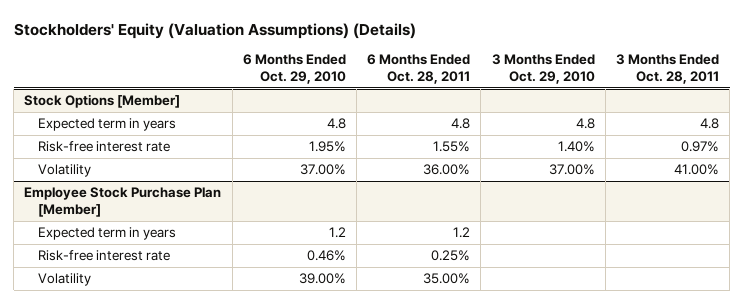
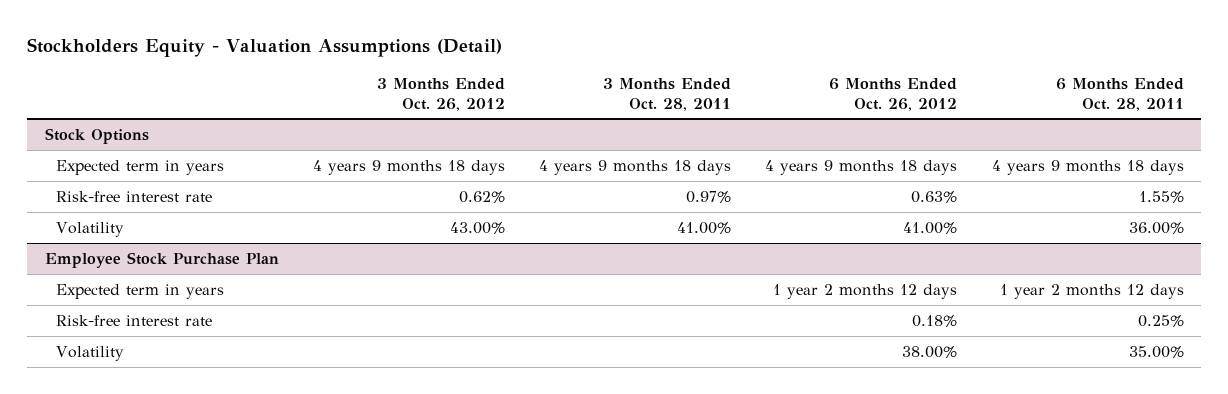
- Stockholders' Equity (Valuation Assumptions) (Details)
+ Stockholders Equity - Valuation Assumptions (Detail)
- | 6 Months Ended Oct. 29, 2010 | 6 Months Ended Oct. 28, 2011 | 3 Months Ended Oct. 29, 2010 | 3 Months Ended Oct. 28, 2011
+ | 3 Months Ended Oct. 26, 2012 | 3 Months Ended Oct. 28, 2011 | 6 Months Ended Oct. 26, 2012 | 6 Months Ended Oct. 28, 2011
- Stock Options [Member]
- Expected term in years | 4.8 | 4.8 | 4.8 | 4.8
+ Stock Options
+ Expected term in years | 4 years 9 months 18 days | 4 years 9 months 18 days | 4 years 9 months 18 days | 4 years 9 months 18 days
- Employee Stock Purchase Plan [Member]
- Expected term in years | 1.2 | 1.2 | |
+ Employee Stock Purchase Plan
+ Expected term in years | | | 1 year 2 months 12 days | 1 year 2 months 12 days

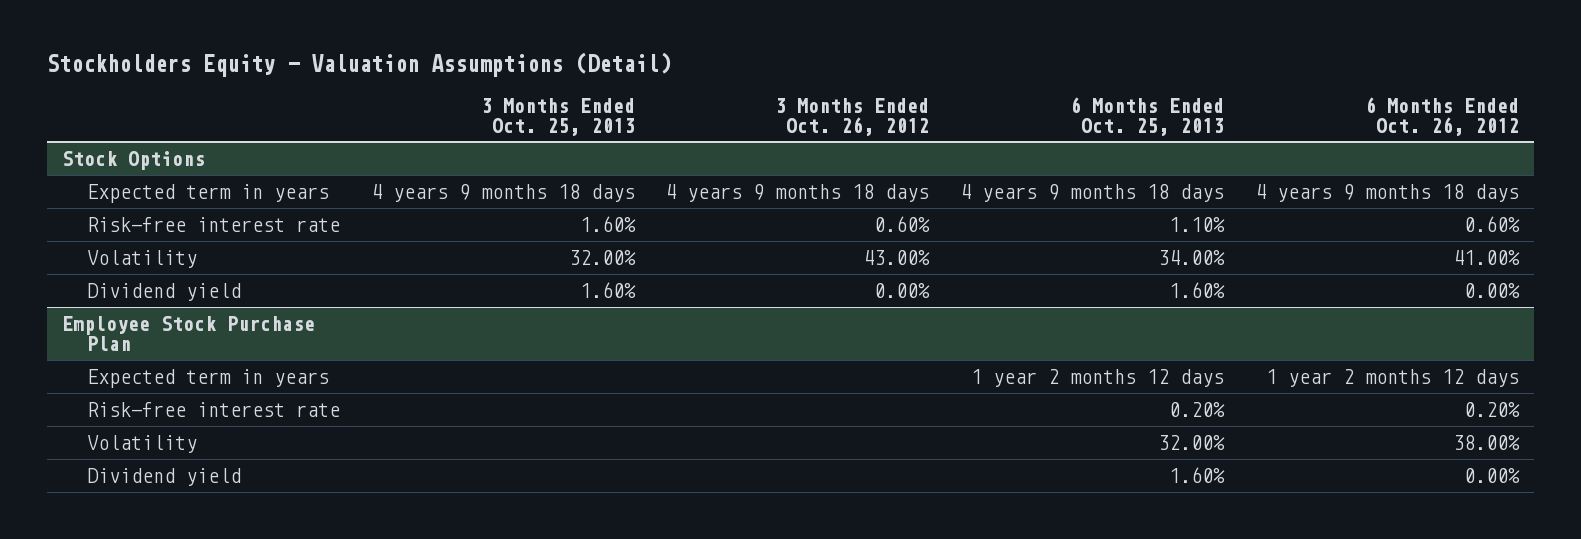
- | 3 Months Ended Oct. 26, 2012 | 3 Months Ended Oct. 28, 2011 | 6 Months Ended Oct. 26, 2012 | 6 Months Ended Oct. 28, 2011
+ | 3 Months Ended Oct. 25, 2013 | 3 Months Ended Oct. 26, 2012 | 6 Months Ended Oct. 25, 2013 | 6 Months Ended Oct. 26, 2012
@ Stock Options
- Risk-free interest rate | 0.62% | 0.97% | 0.63% | 1.55%
+ Risk-free interest rate | 1.60% | 0.60% | 1.10% | 0.60%
+ Dividend yield | 1.60% | 0.00% | 1.60% | 0.00%
@ Employee Stock Purchase Plan
- Risk-free interest rate | | | 0.18% | 0.25%
+ Risk-free interest rate | | | 0.20% | 0.20%
+ Dividend yield | | | 1.60% | 0.00%

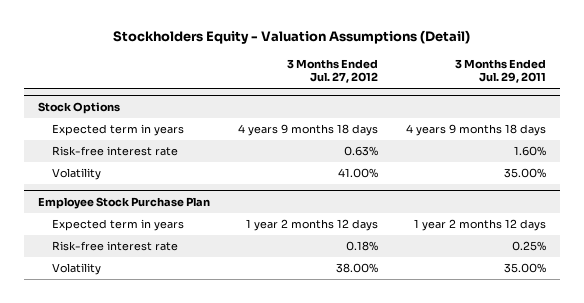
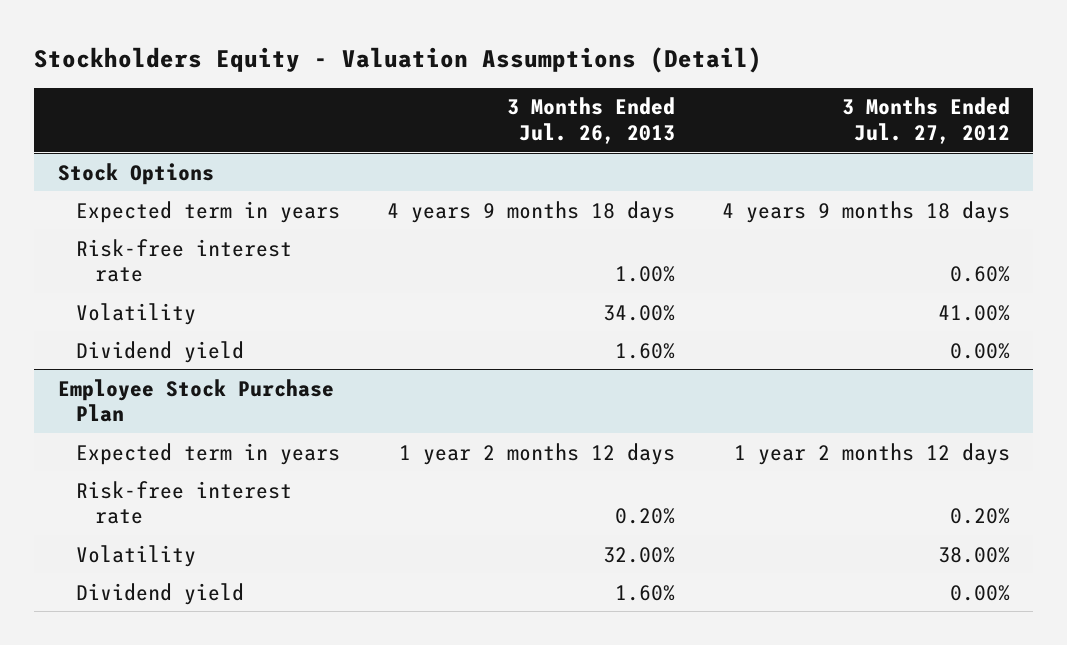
- | 3 Months Ended Jul. 27, 2012 | 3 Months Ended Jul. 29, 2011
+ | 3 Months Ended Jul. 26, 2013 | 3 Months Ended Jul. 27, 2012
@ Stock Options
- Risk-free interest rate | 0.63% | 1.60%
+ Risk-free interest rate | 1.00% | 0.60%
+ Dividend yield | 1.60% | 0.00%
@ Employee Stock Purchase Plan
- Risk-free interest rate | 0.18% | 0.25%
+ Risk-free interest rate | 0.20% | 0.20%
+ Dividend yield | 1.60% | 0.00%

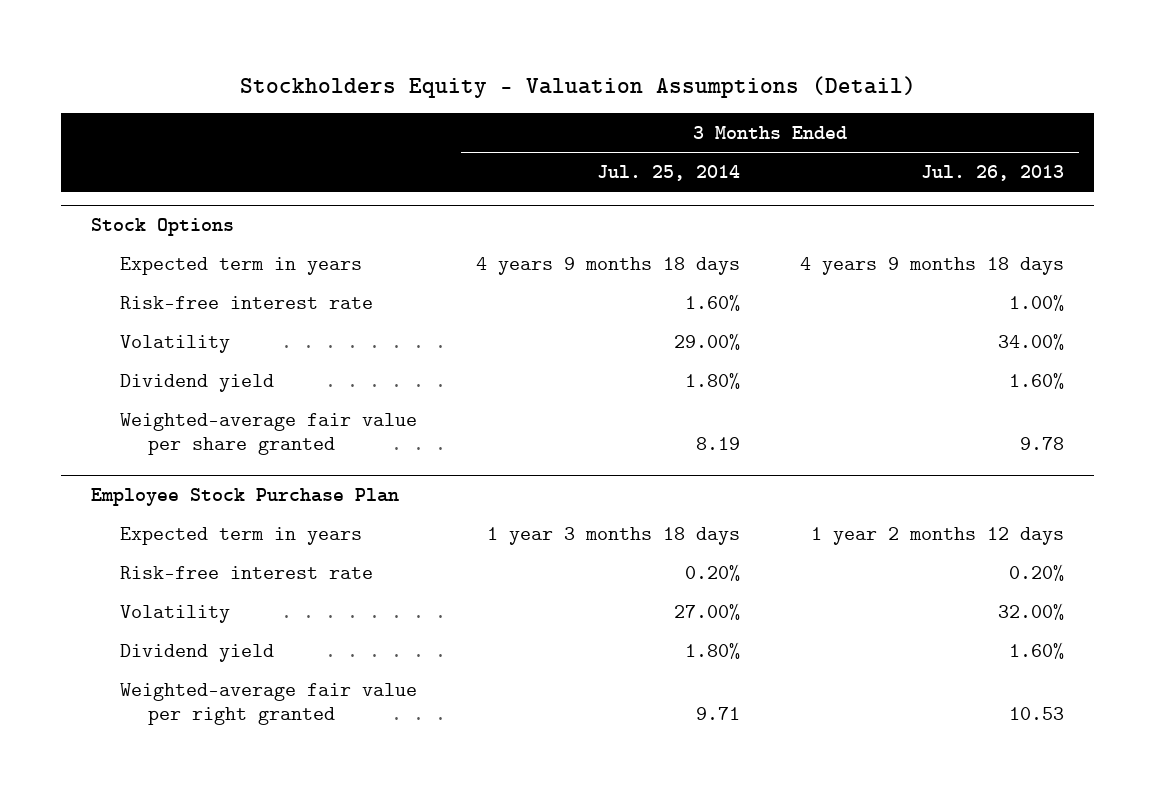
- | 3 Months Ended Jul. 26, 2013 | 3 Months Ended Jul. 27, 2012
+ | 3 Months Ended Jul. 25, 2014 | 3 Months Ended Jul. 26, 2013
@ Stock Options
+ Weighted-average fair value per share granted | 8.19 | 9.78
@ Employee Stock Purchase Plan
+ Weighted-average fair value per right granted | 9.71 | 10.53

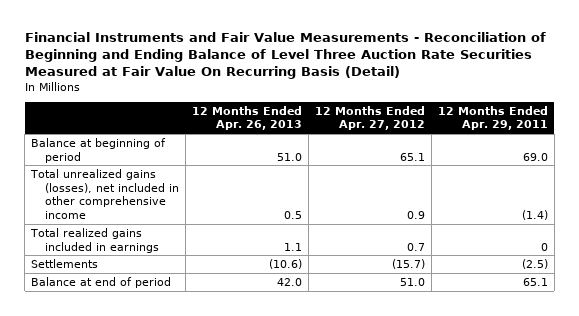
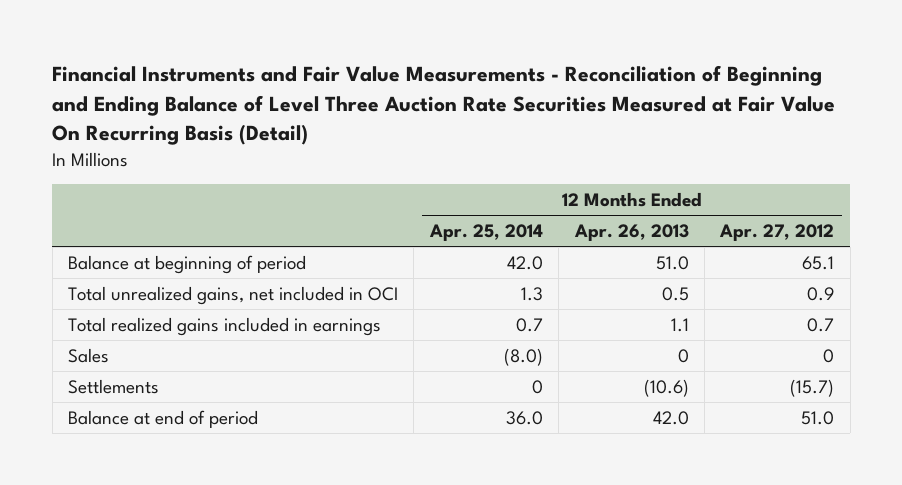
- | 12 Months Ended Apr. 26, 2013 | 12 Months Ended Apr. 27, 2012 | 12 Months Ended Apr. 29, 2011
+ | 12 Months Ended Apr. 25, 2014 | 12 Months Ended Apr. 26, 2013 | 12 Months Ended Apr. 27, 2012
- Total unrealized gains (losses), net included in other comprehensive income | 0.5 | 0.9 | (1.4)
+ Total unrealized gains, net included in OCI | 1.3 | 0.5 | 0.9
+ Sales | (8.0) | 0 | 0

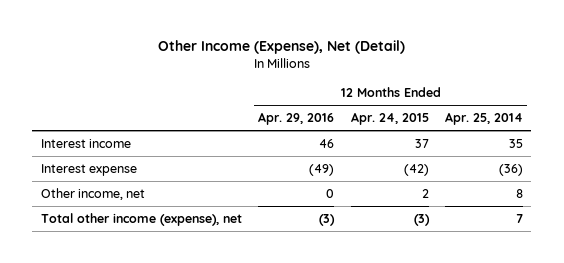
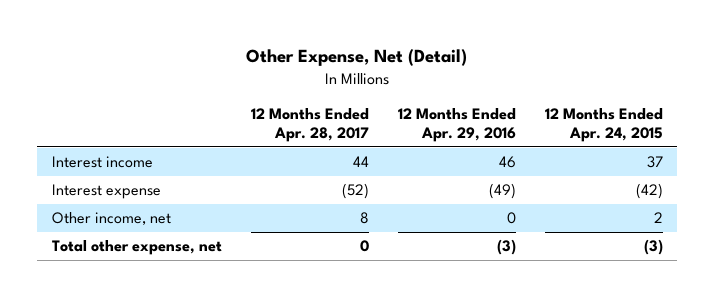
- Other Income (Expense), Net (Detail)
+ Other Expense, Net (Detail)
- | 12 Months Ended Apr. 29, 2016 | 12 Months Ended Apr. 24, 2015 | 12 Months Ended Apr. 25, 2014
+ | 12 Months Ended Apr. 28, 2017 | 12 Months Ended Apr. 29, 2016 | 12 Months Ended Apr. 24, 2015
- Total other income (expense), net | (3) | (3) | 7
+ Total other expense, net | 0 | (3) | (3)

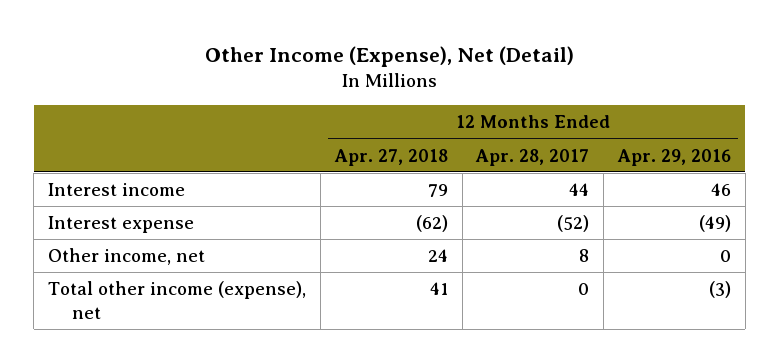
- Other Expense, Net (Detail)
+ Other Income (Expense), Net (Detail)
- | 12 Months Ended Apr. 28, 2017 | 12 Months Ended Apr. 29, 2016 | 12 Months Ended Apr. 24, 2015
+ | 12 Months Ended Apr. 27, 2018 | 12 Months Ended Apr. 28, 2017 | 12 Months Ended Apr. 29, 2016
- Total other expense, net | 0 | (3) | (3)
+ Total other income (expense), net | 41 | 0 | (3)

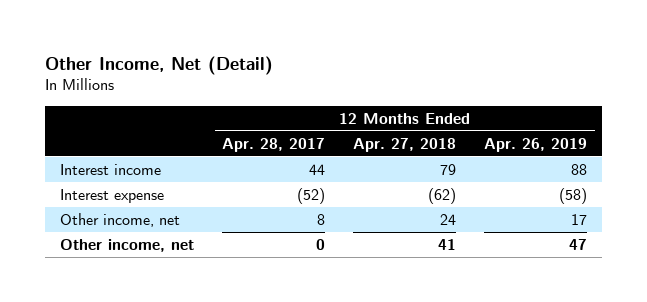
- Other Income (Expense), Net (Detail)
+ Other Income, Net (Detail)
- | 12 Months Ended Apr. 27, 2018 | 12 Months Ended Apr. 28, 2017 | 12 Months Ended Apr. 29, 2016
+ | 12 Months Ended Apr. 28, 2017 | 12 Months Ended Apr. 27, 2018 | 12 Months Ended Apr. 26, 2019
- Total other income (expense), net | 41 | 0 | (3)
+ Other income, net | 0 | 41 | 47

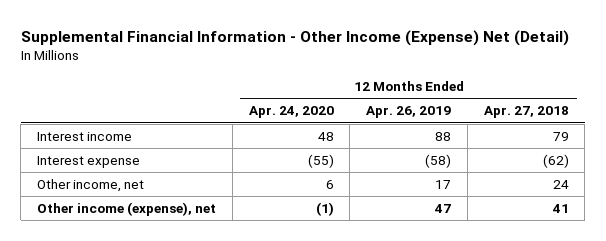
- Other Income, Net (Detail)
+ Supplemental Financial Information - Other Income (Expense) Net (Detail)
- | 12 Months Ended Apr. 28, 2017 | 12 Months Ended Apr. 27, 2018 | 12 Months Ended Apr. 26, 2019
+ | 12 Months Ended Apr. 24, 2020 | 12 Months Ended Apr. 26, 2019 | 12 Months Ended Apr. 27, 2018
- Other income, net | 0 | 41 | 47
+ Other income (expense), net | (1) | 47 | 41

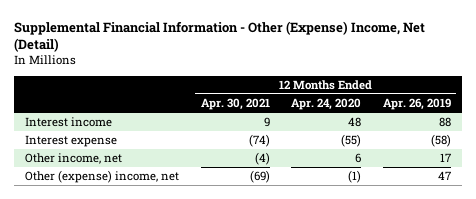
- Supplemental Financial Information - Other Income (Expense) Net (Detail)
+ Supplemental Financial Information - Other (Expense) Income, Net (Detail)
- | 12 Months Ended Apr. 24, 2020 | 12 Months Ended Apr. 26, 2019 | 12 Months Ended Apr. 27, 2018
+ | 12 Months Ended Apr. 30, 2021 | 12 Months Ended Apr. 24, 2020 | 12 Months Ended Apr. 26, 2019
- Other income (expense), net | (1) | 47 | 41
+ Other (expense) income, net | (69) | (1) | 47

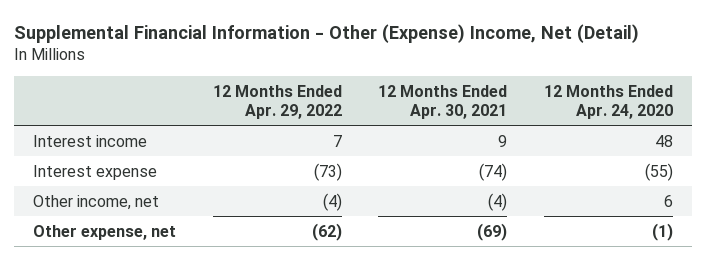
- | 12 Months Ended Apr. 30, 2021 | 12 Months Ended Apr. 24, 2020 | 12 Months Ended Apr. 26, 2019
+ | 12 Months Ended Apr. 29, 2022 | 12 Months Ended Apr. 30, 2021 | 12 Months Ended Apr. 24, 2020
- Other (expense) income, net | (69) | (1) | 47
+ Other expense, net | (62) | (69) | (1)

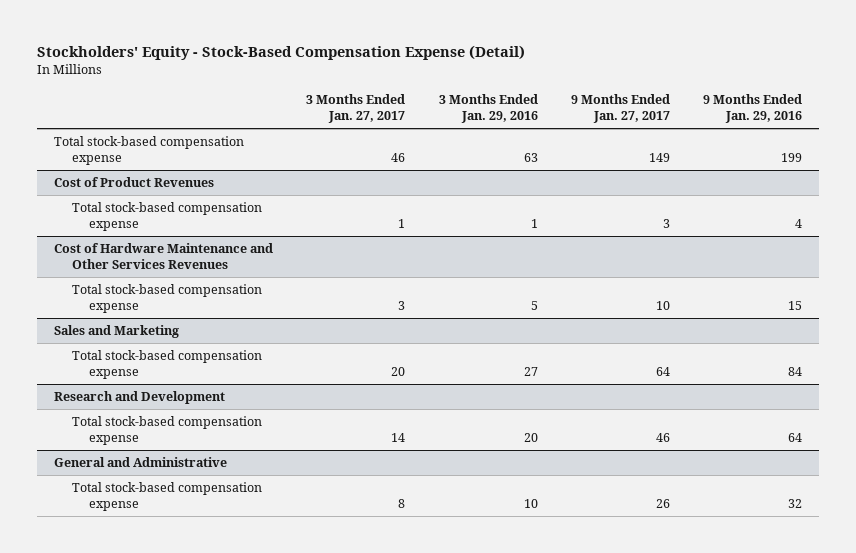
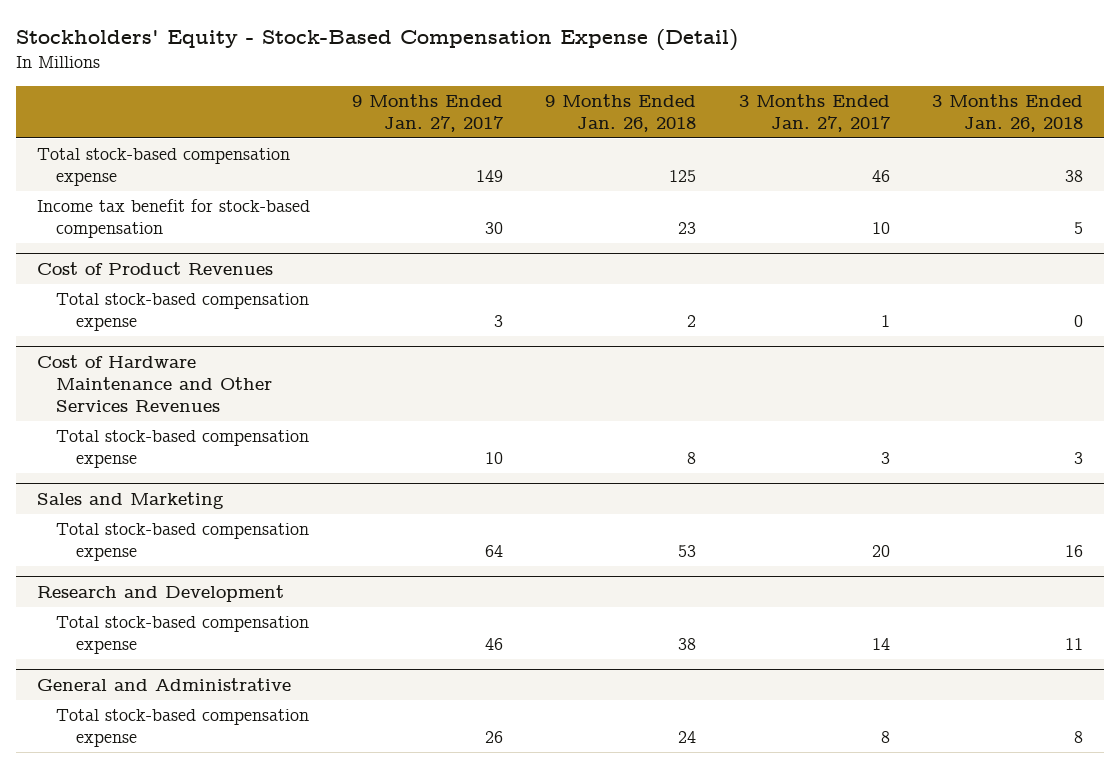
- | 3 Months Ended Jan. 27, 2017 | 3 Months Ended Jan. 29, 2016 | 9 Months Ended Jan. 27, 2017 | 9 Months Ended Jan. 29, 2016
+ | 9 Months Ended Jan. 27, 2017 | 9 Months Ended Jan. 26, 2018 | 3 Months Ended Jan. 27, 2017 | 3 Months Ended Jan. 26, 2018
+ Income tax benefit for stock-based compensation | 30 | 23 | 10 | 5

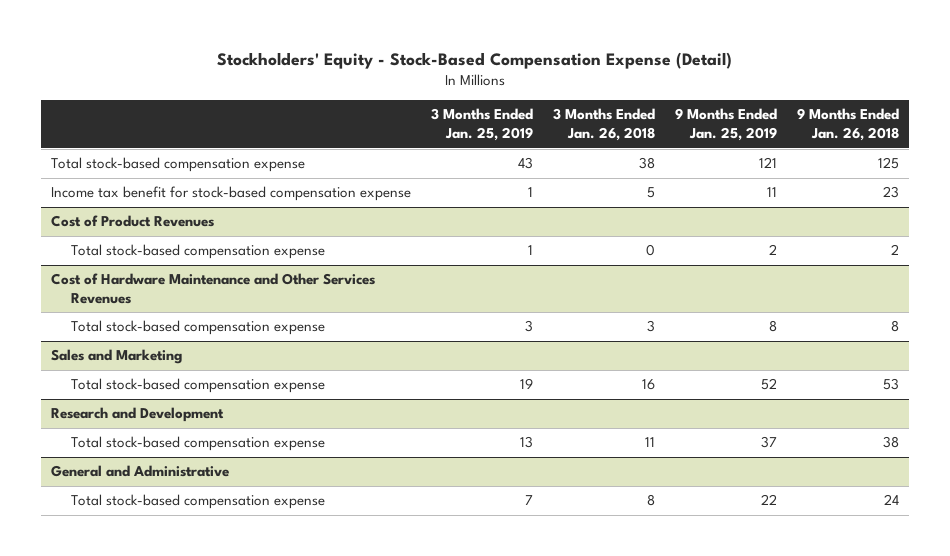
- | 9 Months Ended Jan. 27, 2017 | 9 Months Ended Jan. 26, 2018 | 3 Months Ended Jan. 27, 2017 | 3 Months Ended Jan. 26, 2018
+ | 3 Months Ended Jan. 25, 2019 | 3 Months Ended Jan. 26, 2018 | 9 Months Ended Jan. 25, 2019 | 9 Months Ended Jan. 26, 2018
- Income tax benefit for stock-based compensation | 30 | 23 | 10 | 5
+ Income tax benefit for stock-based compensation expense | 1 | 5 | 11 | 23

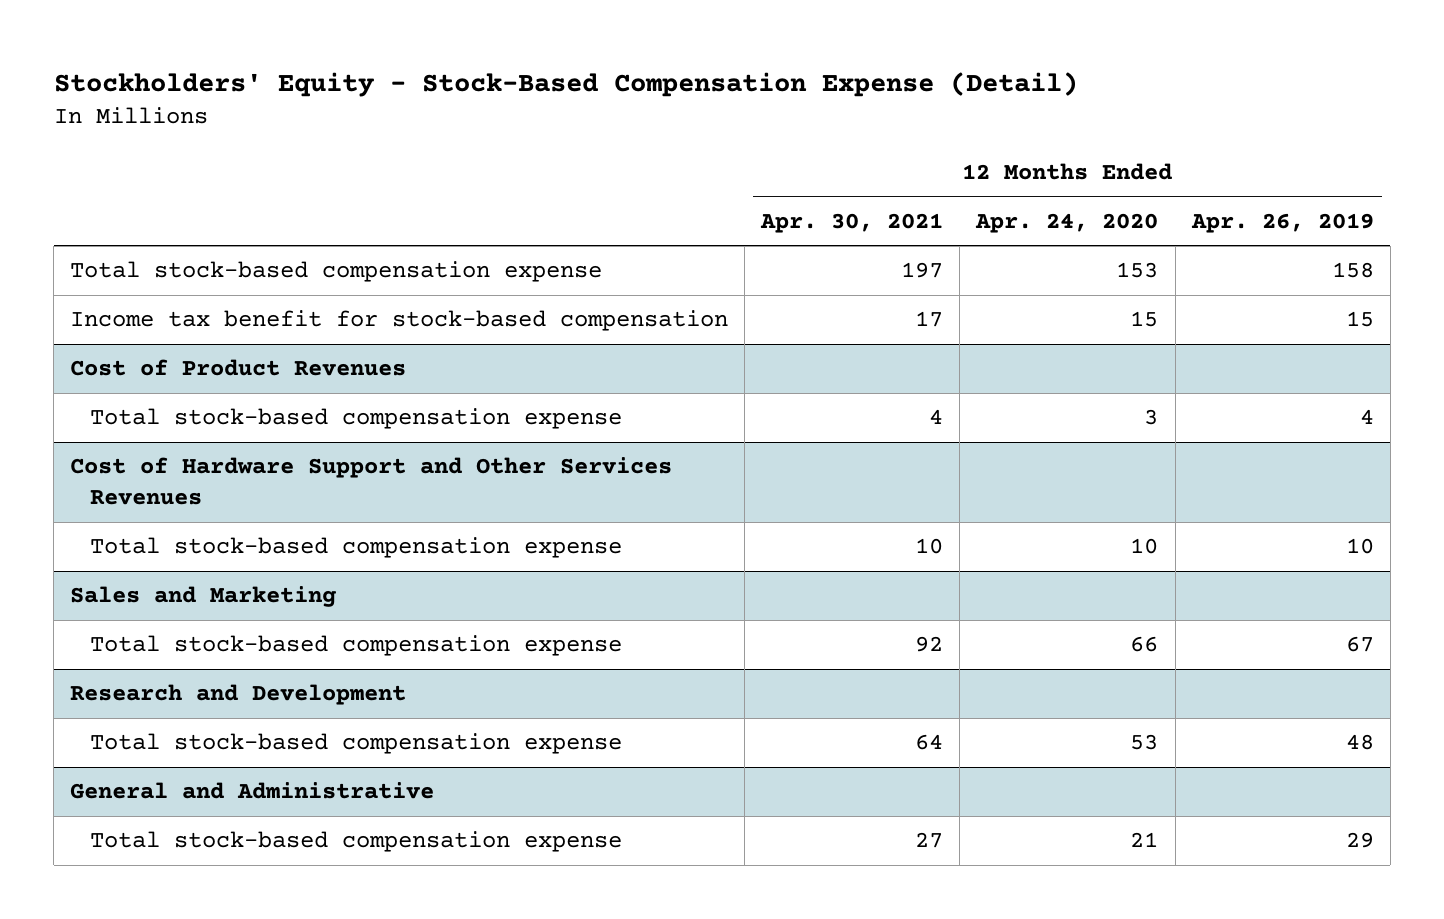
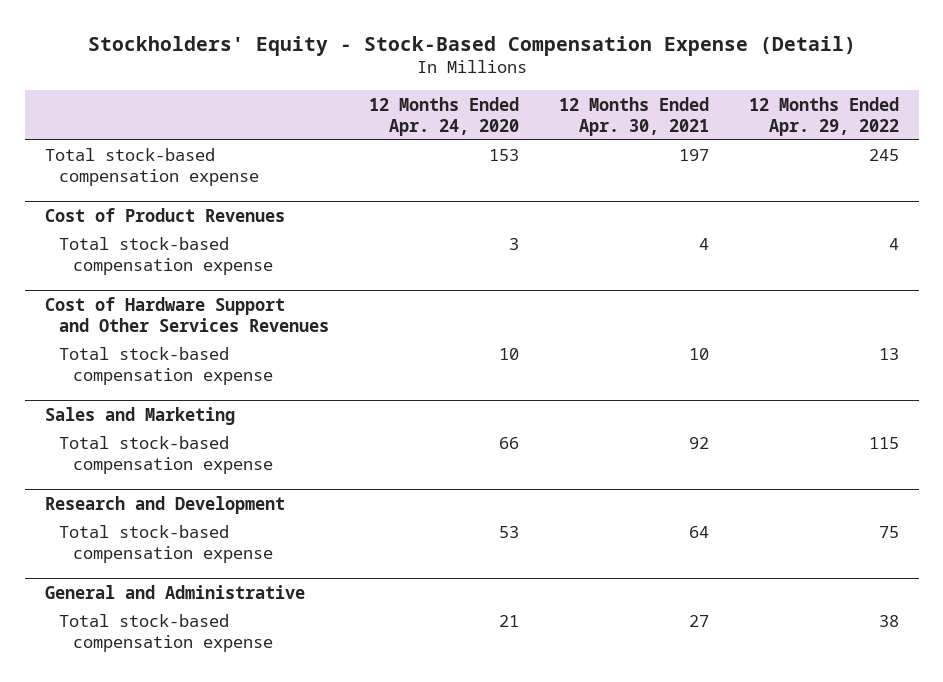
- | 12 Months Ended Apr. 30, 2021 | 12 Months Ended Apr. 24, 2020 | 12 Months Ended Apr. 26, 2019
+ | 12 Months Ended Apr. 24, 2020 | 12 Months Ended Apr. 30, 2021 | 12 Months Ended Apr. 29, 2022
- Income tax benefit for stock-based compensation | 17 | 15 | 15

